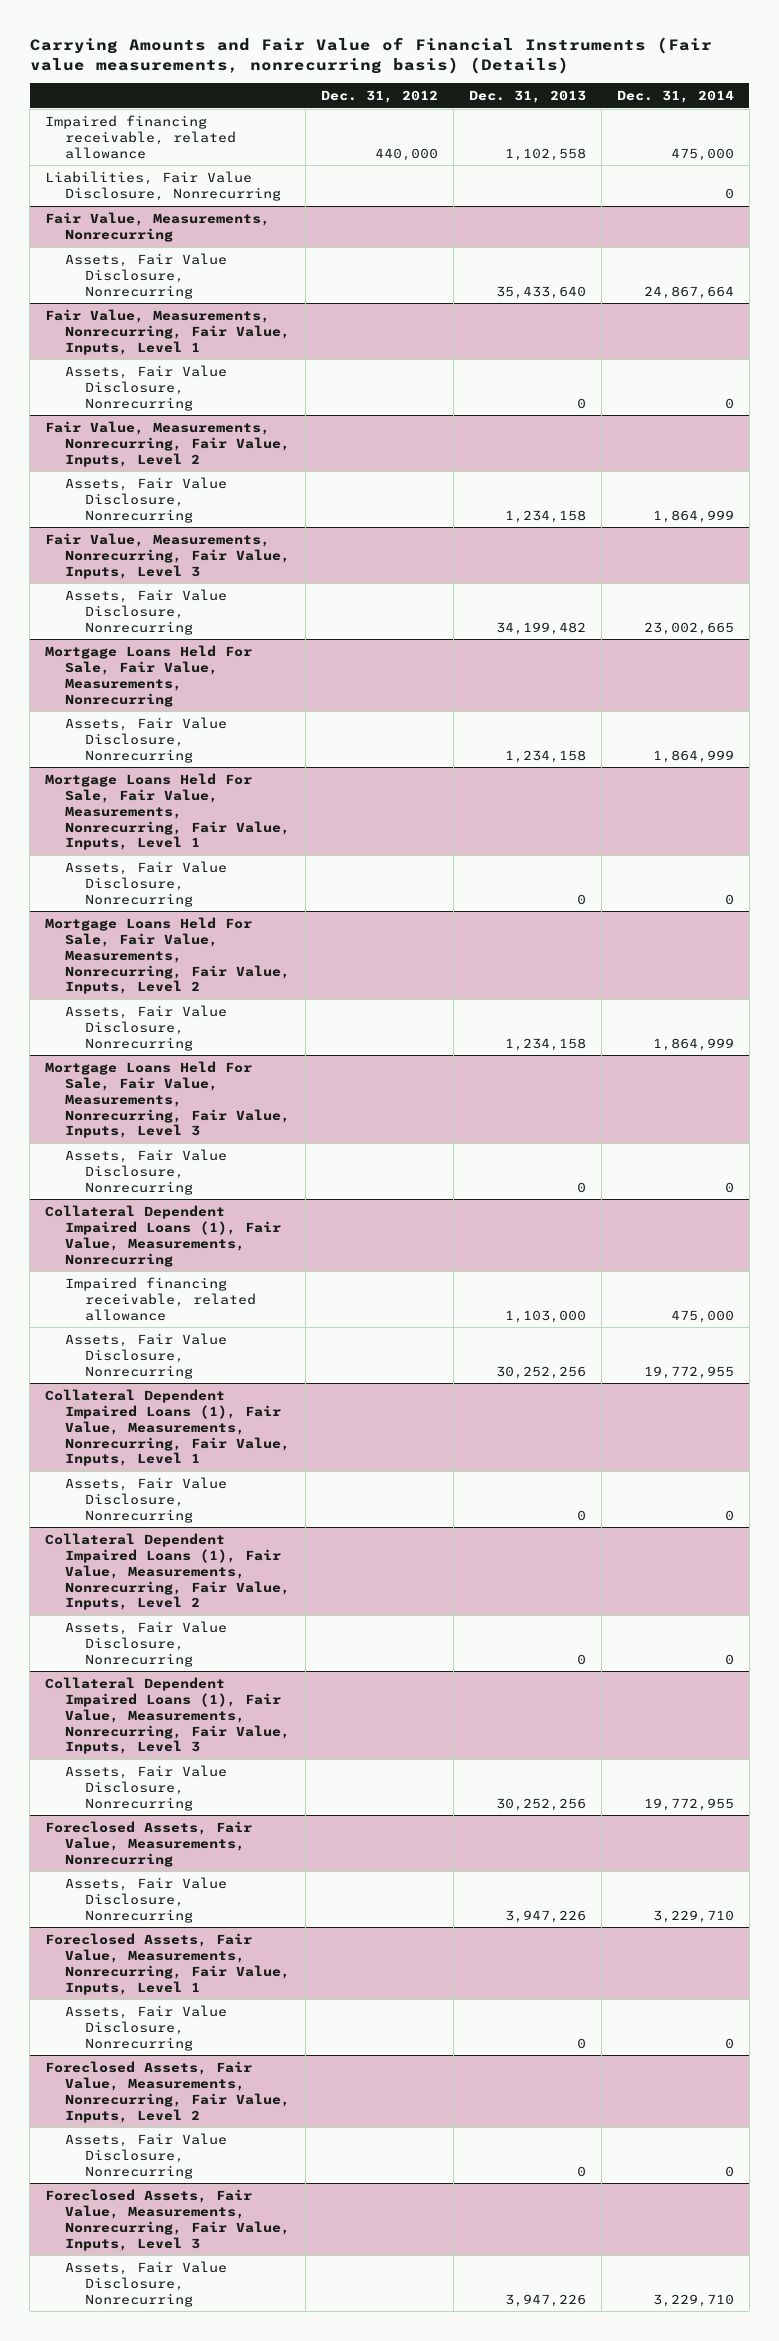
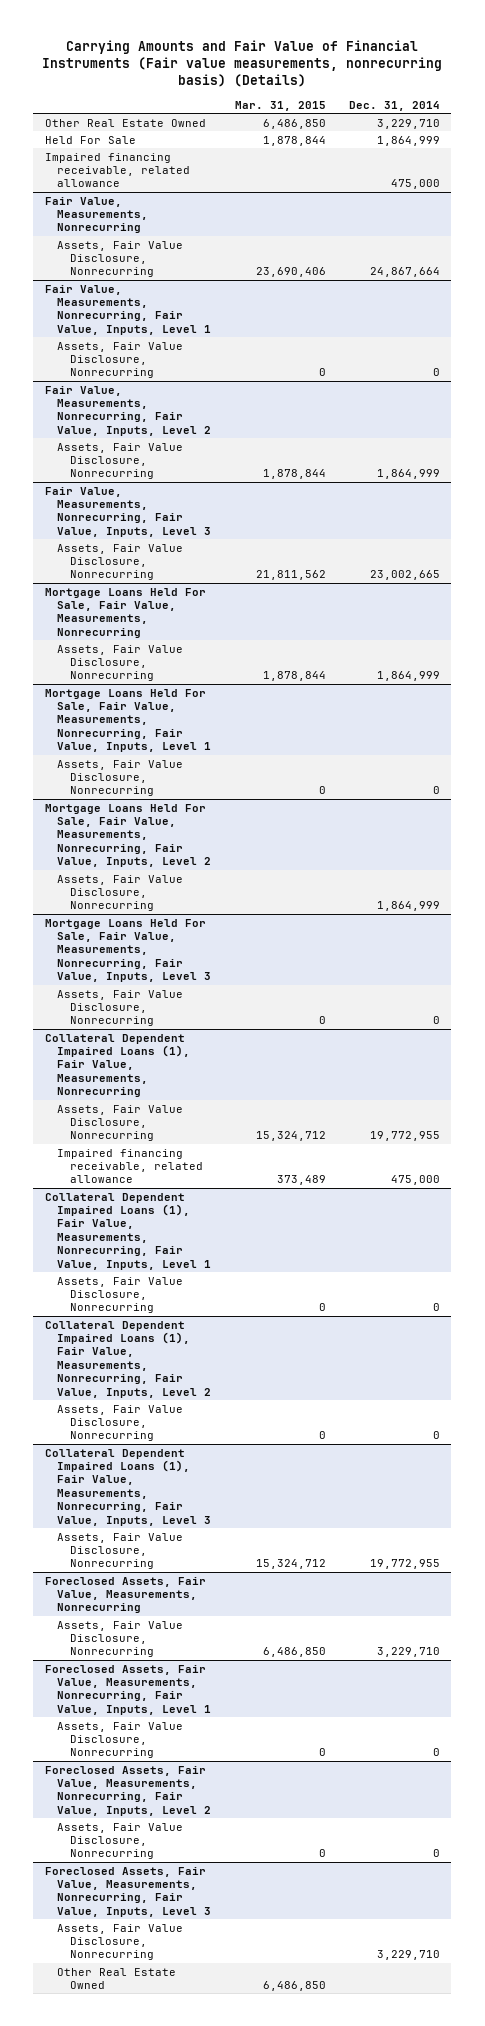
- | Dec. 31, 2012 | Dec. 31, 2013 | Dec. 31, 2014
+ | Mar. 31, 2015 | Dec. 31, 2014
+ Other Real Estate Owned | 6,486,850 | 3,229,710
+ Held For Sale | 1,878,844 | 1,864,999
- Liabilities, Fair Value Disclosure, Nonrecurring | | | 0
@ Collateral Dependent Impaired Loans (1), Fair Value, Measurements, Nonrecurring
moved down: Impaired financing receivable, related allowance | 373,489 | 475,000
@ Foreclosed Assets, Fair Value, Measurements, Nonrecurring, Fair Value, Inputs, Level 3
+ Other Real Estate Owned | 6,486,850 |

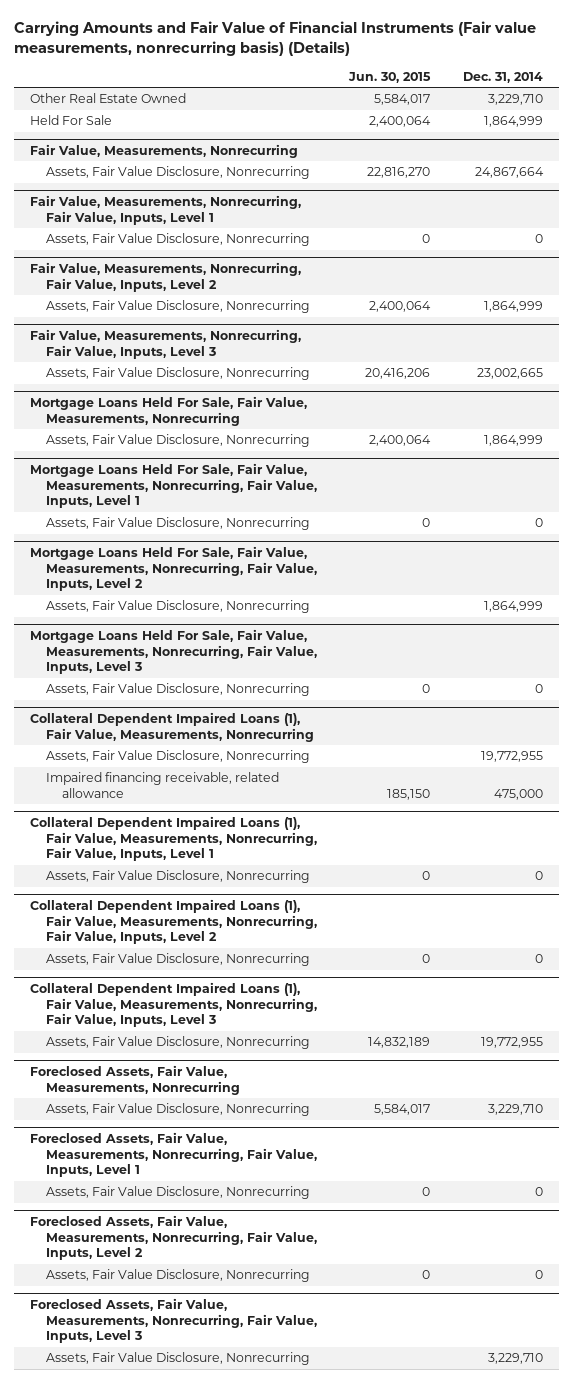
- | Mar. 31, 2015 | Dec. 31, 2014
+ | Jun. 30, 2015 | Dec. 31, 2014
- Impaired financing receivable, related allowance | | 475,000
@ Foreclosed Assets, Fair Value, Measurements, Nonrecurring, Fair Value, Inputs, Level 3
- Other Real Estate Owned | 6,486,850 |

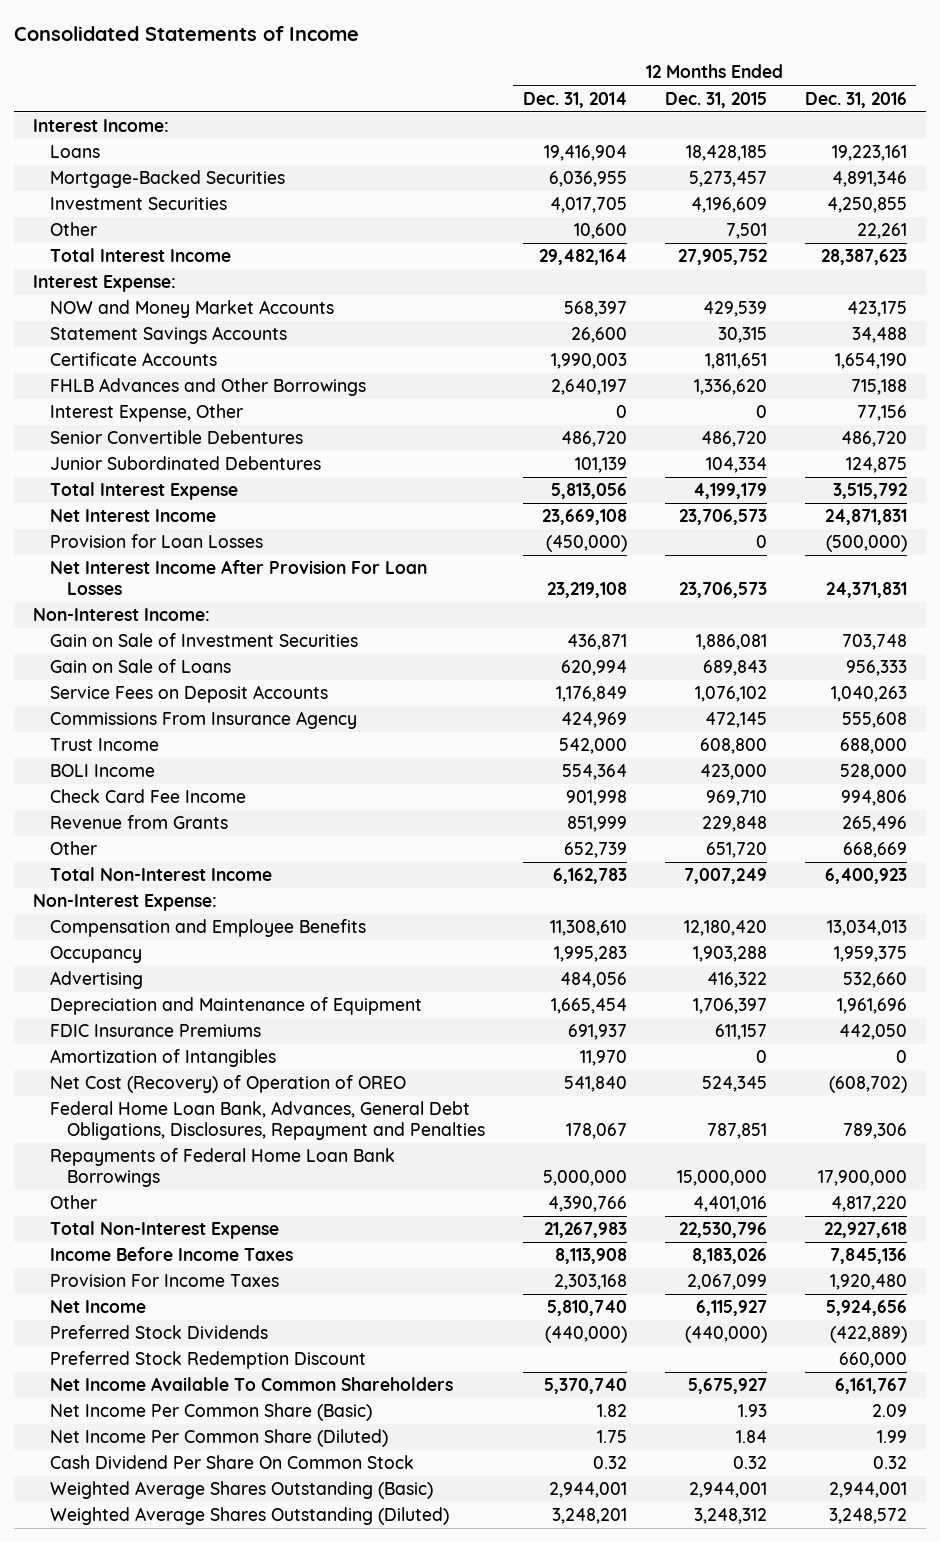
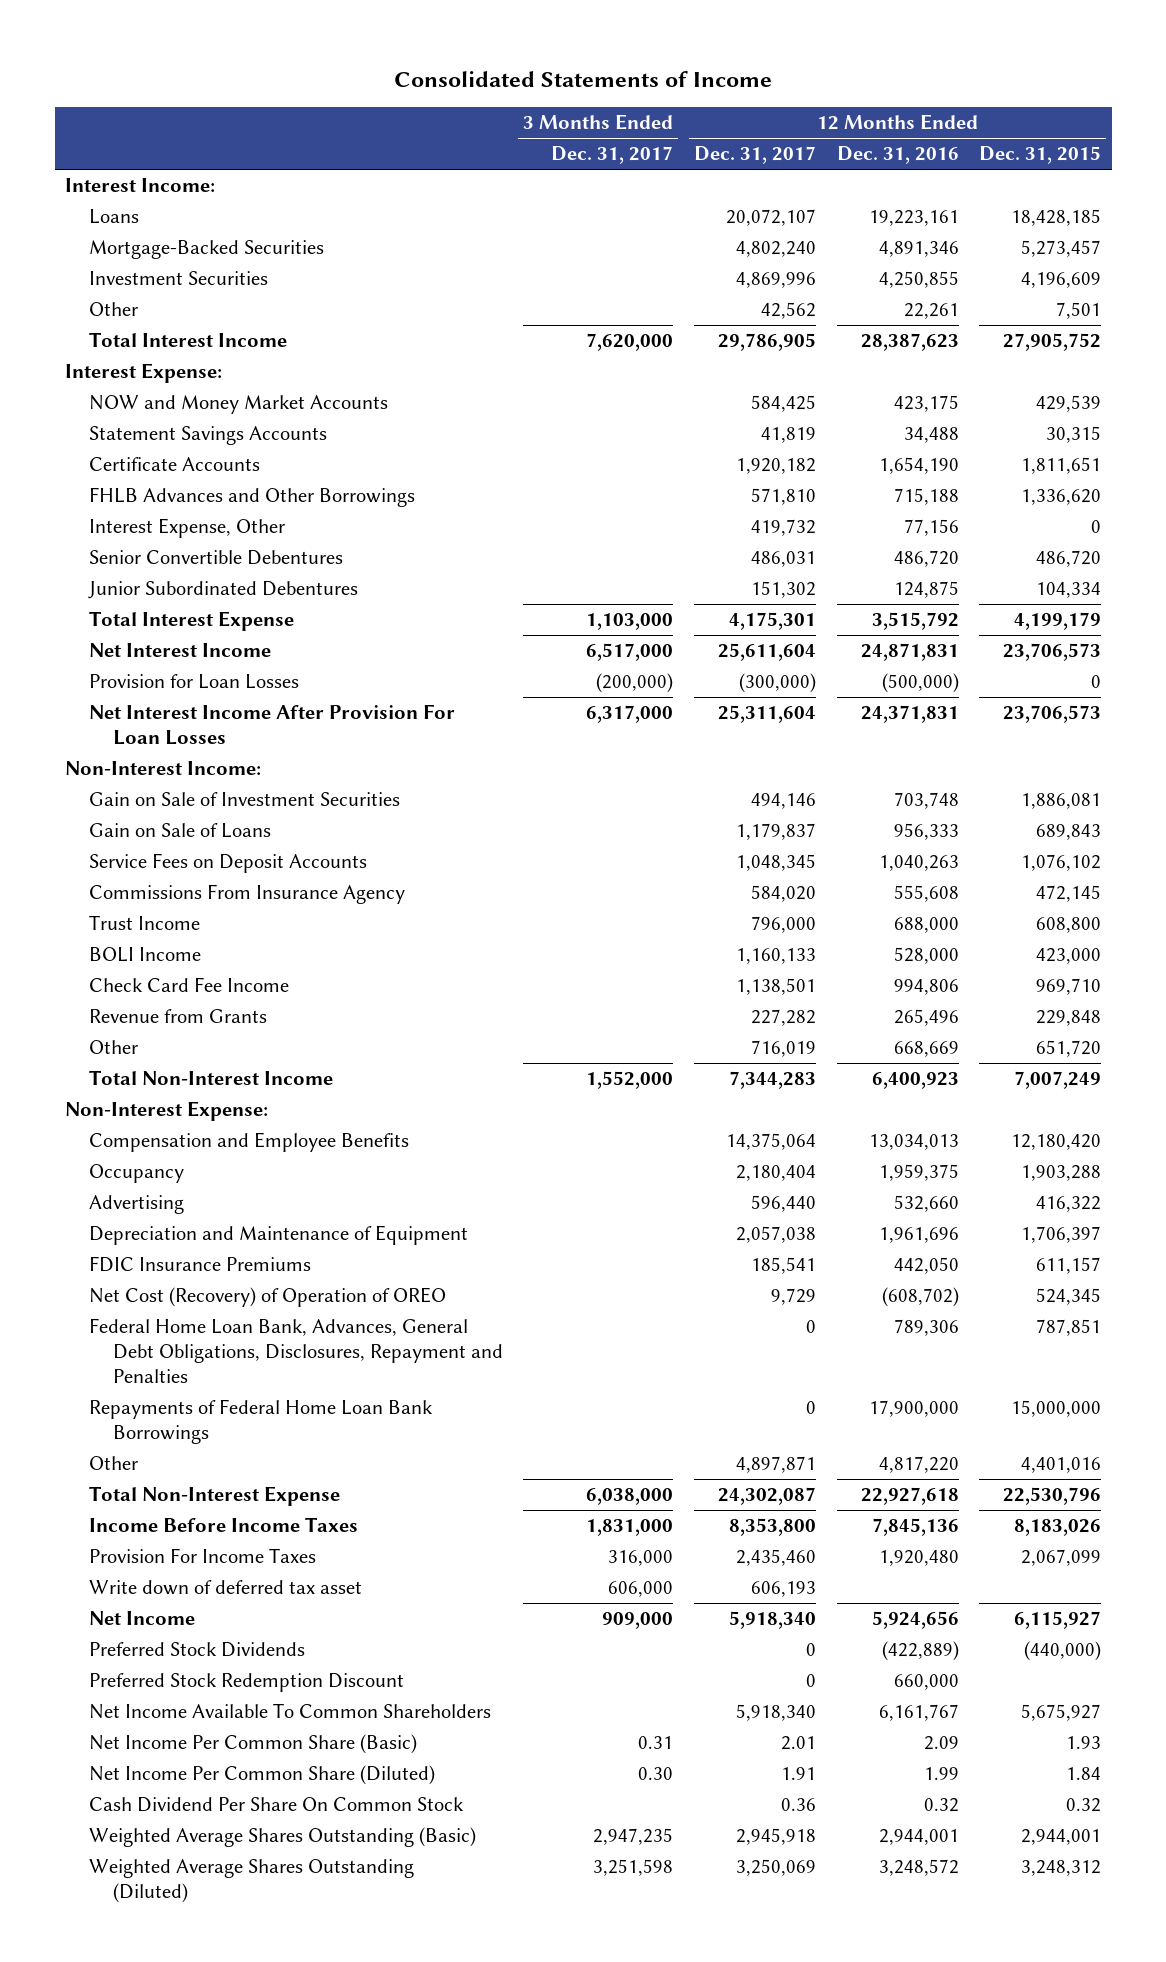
- | 12 Months Ended Dec. 31, 2014 | 12 Months Ended Dec. 31, 2015 | 12 Months Ended Dec. 31, 2016
+ | 3 Months Ended Dec. 31, 2017 | 12 Months Ended Dec. 31, 2017 | 12 Months Ended Dec. 31, 2016 | 12 Months Ended Dec. 31, 2015
- Amortization of Intangibles | 11,970 | 0 | 0
+ Write down of deferred tax asset | 606,000 | 606,193 | |

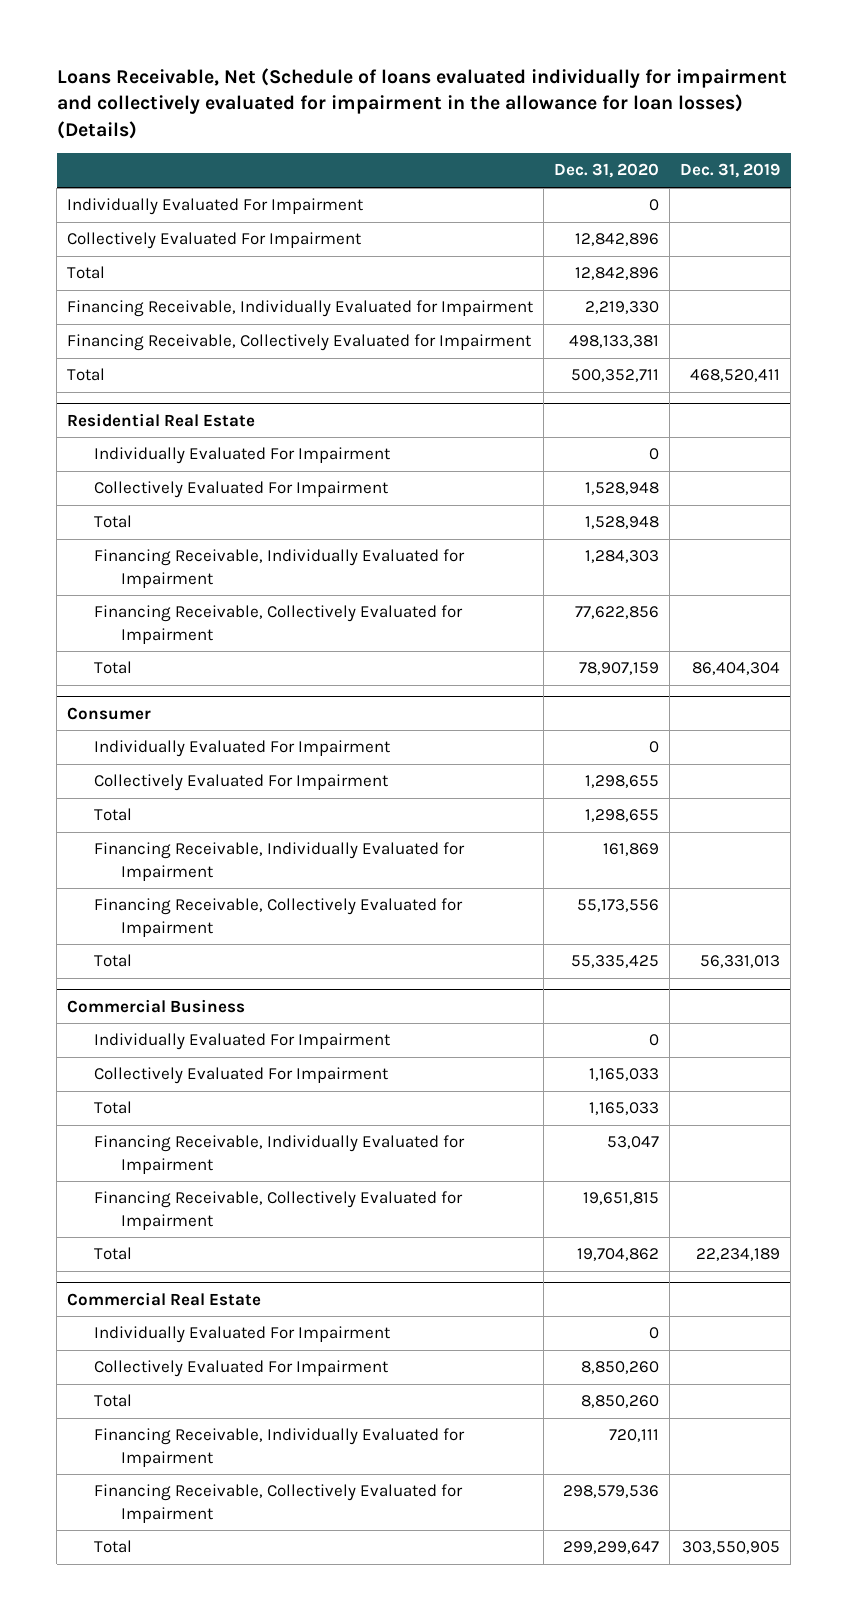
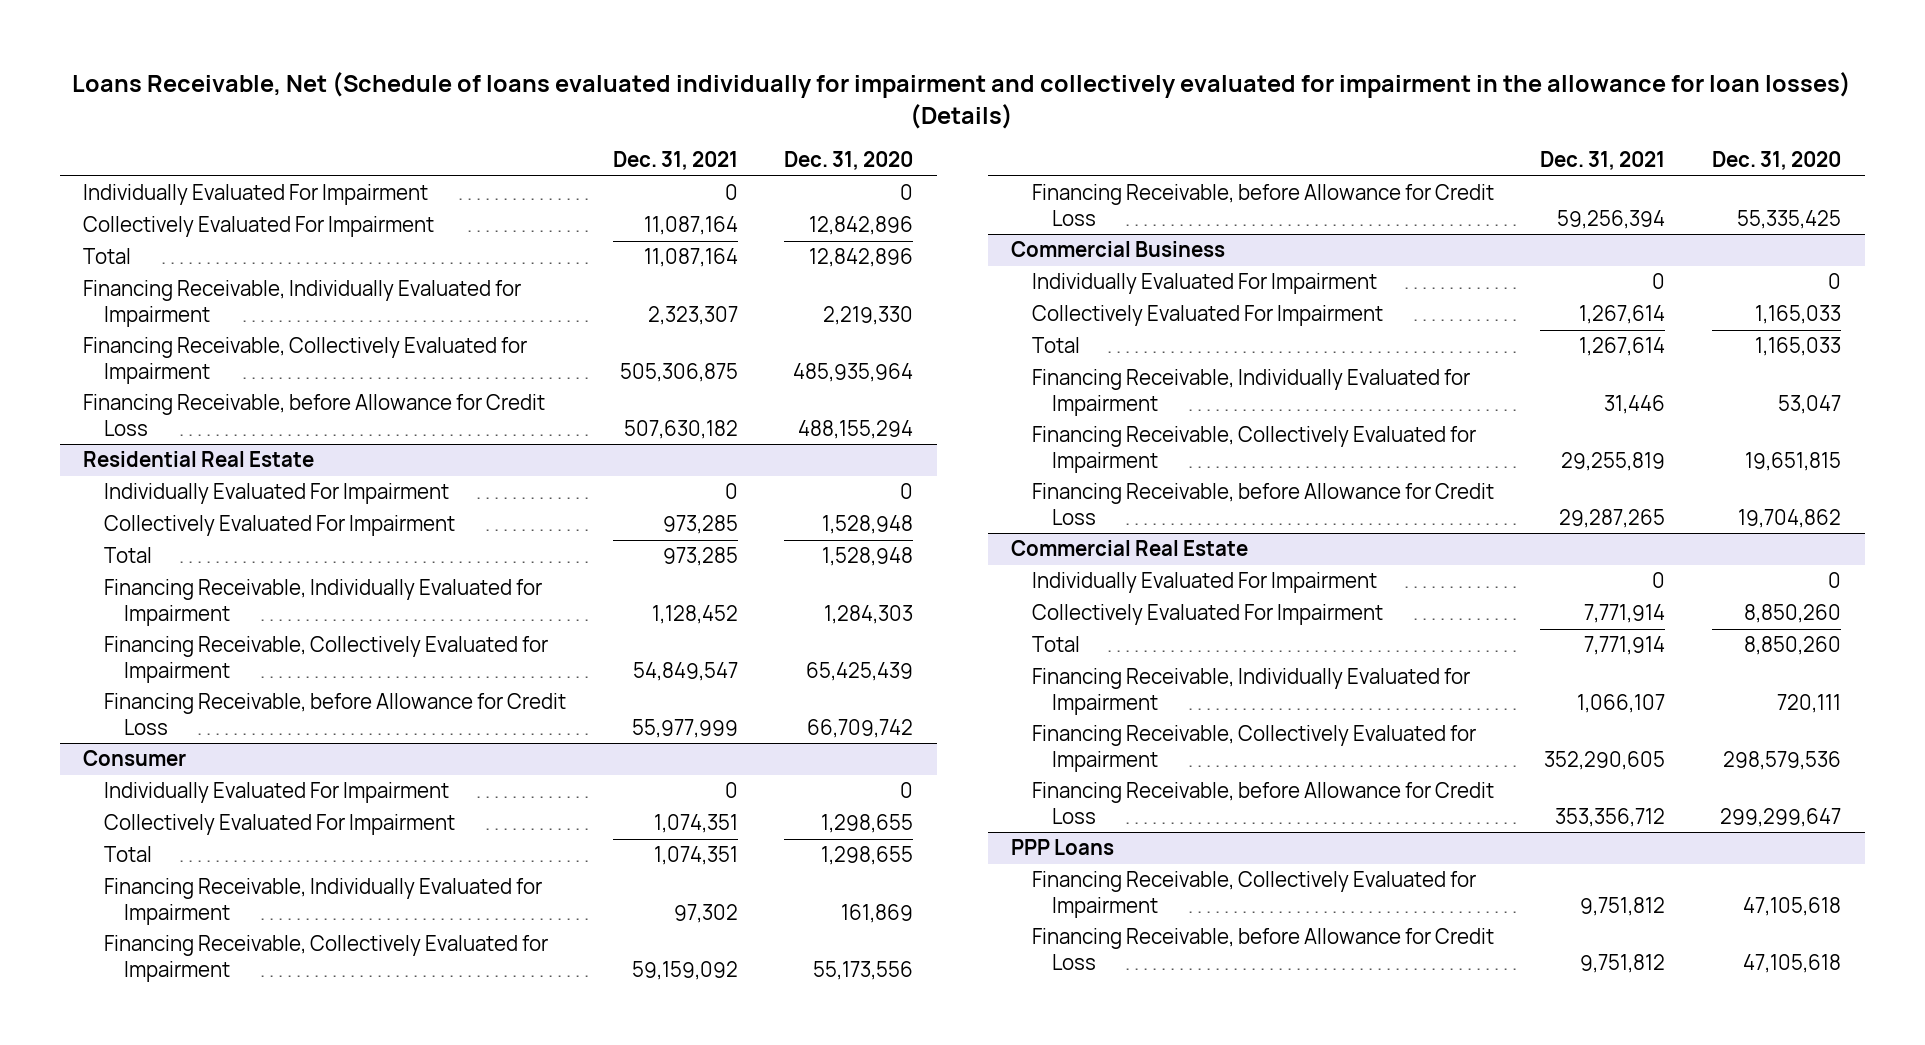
- | Dec. 31, 2020 | Dec. 31, 2019
+ | Dec. 31, 2021 | Dec. 31, 2020
- Financing Receivable, Collectively Evaluated for Impairment | 498,133,381 |
- Total | 500,352,711 | 468,520,411
+ Financing Receivable, Collectively Evaluated for Impairment | 505,306,875 | 485,935,964
+ Financing Receivable, before Allowance for Credit Loss | 507,630,182 | 488,155,294
@ Residential Real Estate
- Financing Receivable, Collectively Evaluated for Impairment | 77,622,856 |
- Total | 78,907,159 | 86,404,304
+ Financing Receivable, Collectively Evaluated for Impairment | 54,849,547 | 65,425,439
+ Financing Receivable, before Allowance for Credit Loss | 55,977,999 | 66,709,742
@ Consumer
- Total | 55,335,425 | 56,331,013
+ Financing Receivable, before Allowance for Credit Loss | 59,256,394 | 55,335,425
@ Commercial Business
- Total | 19,704,862 | 22,234,189
+ Financing Receivable, before Allowance for Credit Loss | 29,287,265 | 19,704,862
@ Commercial Real Estate
- Total | 299,299,647 | 303,550,905
+ Financing Receivable, before Allowance for Credit Loss | 353,356,712 | 299,299,647
+ PPP Loans
+ Financing Receivable, Collectively Evaluated for Impairment | 9,751,812 | 47,105,618
+ Financing Receivable, before Allowance for Credit Loss | 9,751,812 | 47,105,618

